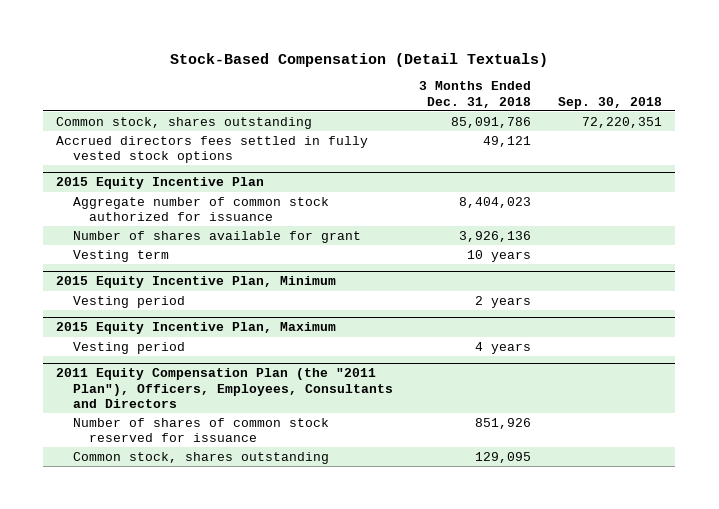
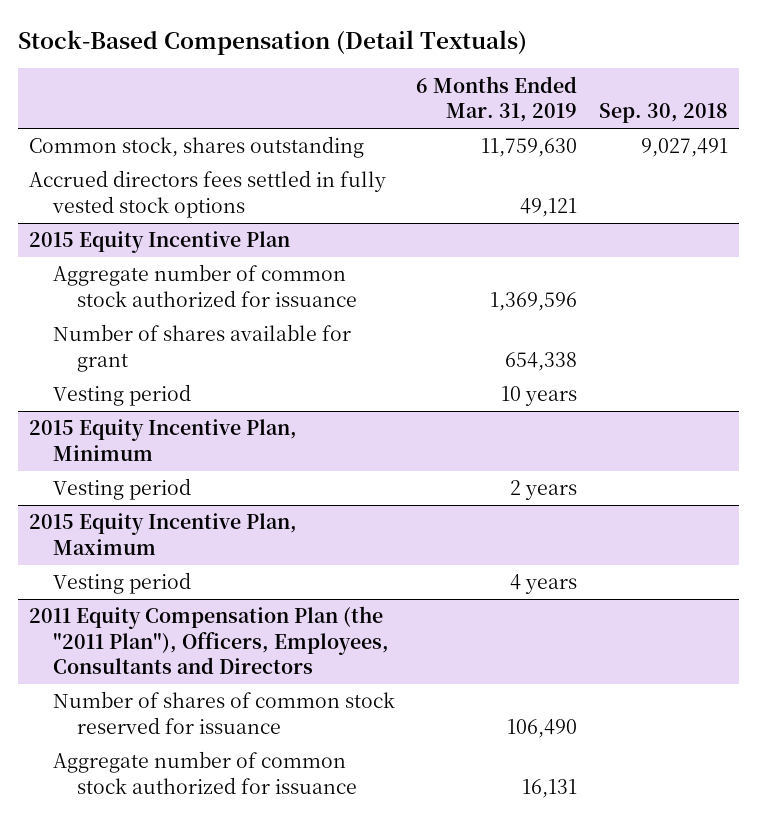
- | 3 Months Ended Dec. 31, 2018 | Sep. 30, 2018
+ | 6 Months Ended Mar. 31, 2019 | Sep. 30, 2018
- Common stock, shares outstanding | 85,091,786 | 72,220,351
+ Common stock, shares outstanding | 11,759,630 | 9,027,491
@ 2015 Equity Incentive Plan
- Vesting term | 10 years |
+ Vesting period | 10 years |
@ 2011 Equity Compensation Plan (the "2011 Plan"), Officers, Employees, Consultants and Directors
- Common stock, shares outstanding | 129,095 |
+ Aggregate number of common stock authorized for issuance | 16,131 |

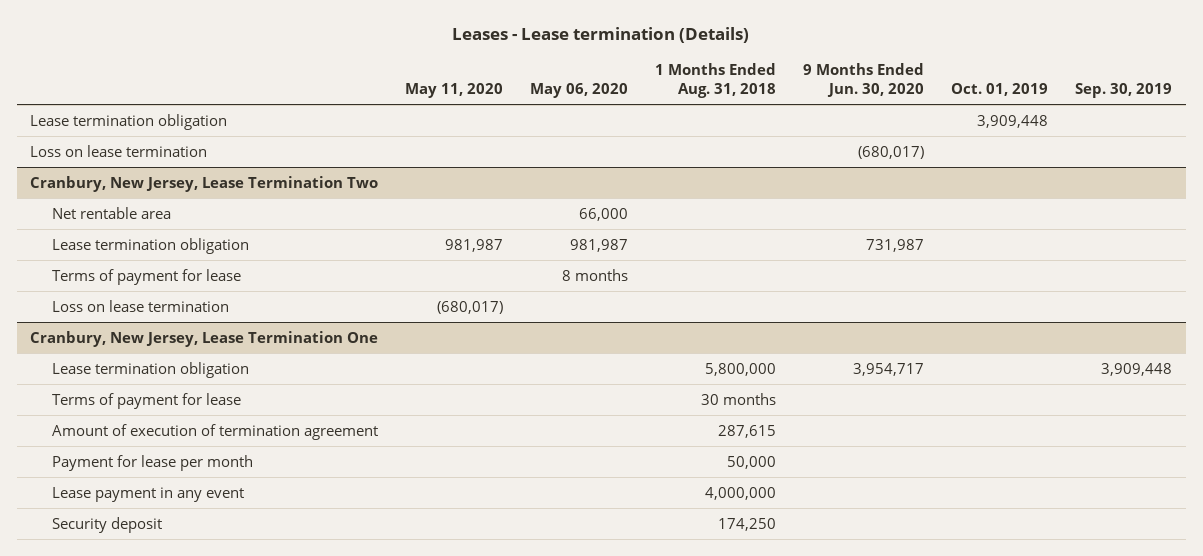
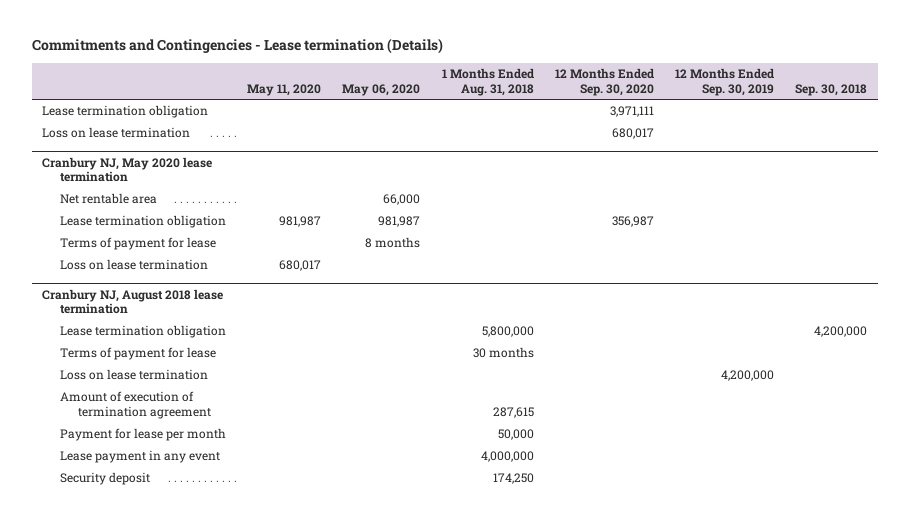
- Leases - Lease termination (Details)
+ Commitments and Contingencies - Lease termination (Details)
- | May 11, 2020 | May 06, 2020 | 1 Months Ended Aug. 31, 2018 | 9 Months Ended Jun. 30, 2020 | Oct. 01, 2019 | Sep. 30, 2019
+ | May 11, 2020 | May 06, 2020 | 1 Months Ended Aug. 31, 2018 | 12 Months Ended Sep. 30, 2020 | 12 Months Ended Sep. 30, 2019 | Sep. 30, 2018
- Cranbury, New Jersey, Lease Termination Two
+ Cranbury NJ, May 2020 lease termination
- Loss on lease termination | (680,017) | | | | |
- Cranbury, New Jersey, Lease Termination One
+ Loss on lease termination | 680,017 | | | | |
+ Cranbury NJ, August 2018 lease termination
+ Loss on lease termination | | | | | 4,200,000 |

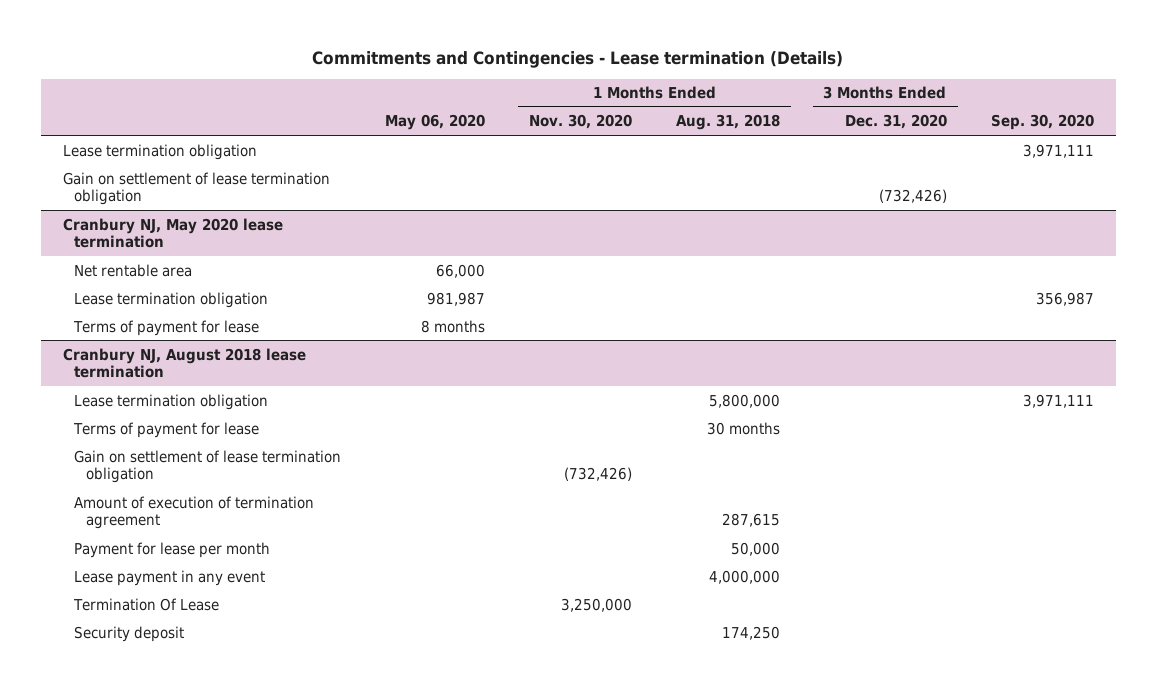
- | May 11, 2020 | May 06, 2020 | 1 Months Ended Aug. 31, 2018 | 12 Months Ended Sep. 30, 2020 | 12 Months Ended Sep. 30, 2019 | Sep. 30, 2018
+ | May 06, 2020 | 1 Months Ended Nov. 30, 2020 | 1 Months Ended Aug. 31, 2018 | 3 Months Ended Dec. 31, 2020 | Sep. 30, 2020
- Loss on lease termination | | | | 680,017 | |
+ Gain on settlement of lease termination obligation | | | | (732,426) |
@ Cranbury NJ, May 2020 lease termination
- Loss on lease termination | 680,017 | | | | |
@ Cranbury NJ, August 2018 lease termination
- Loss on lease termination | | | | | 4,200,000 |
+ Gain on settlement of lease termination obligation | | (732,426) | | |
+ Termination Of Lease | | 3,250,000 | | |

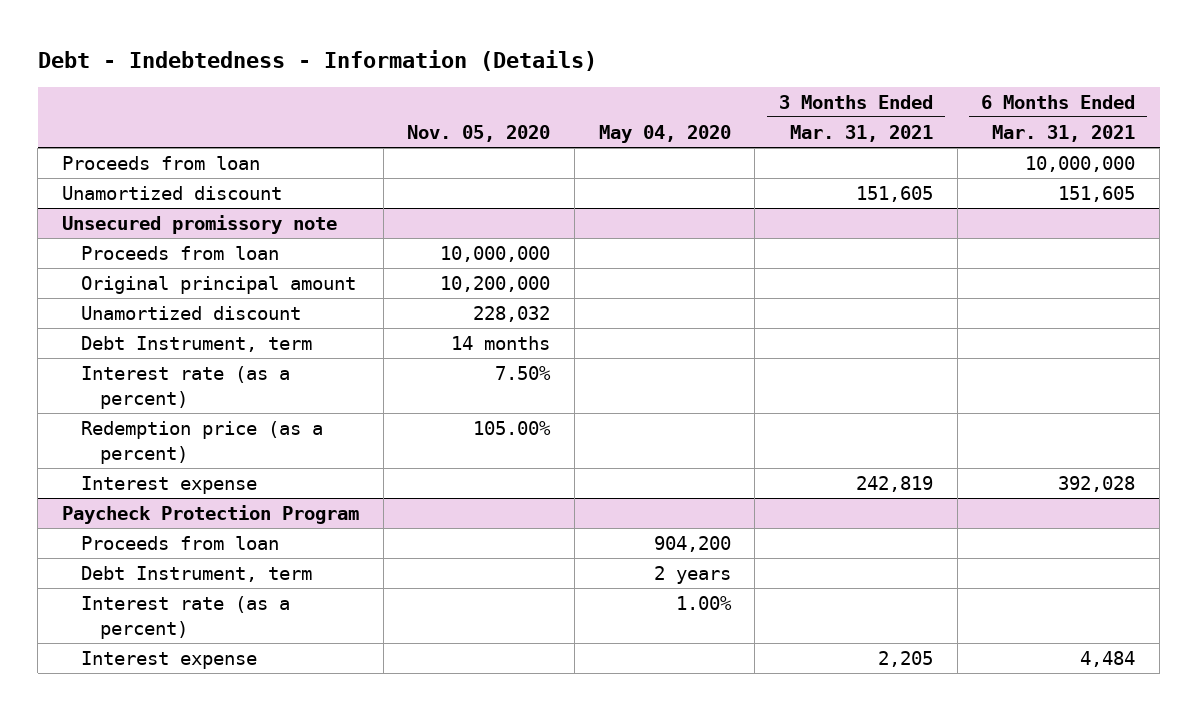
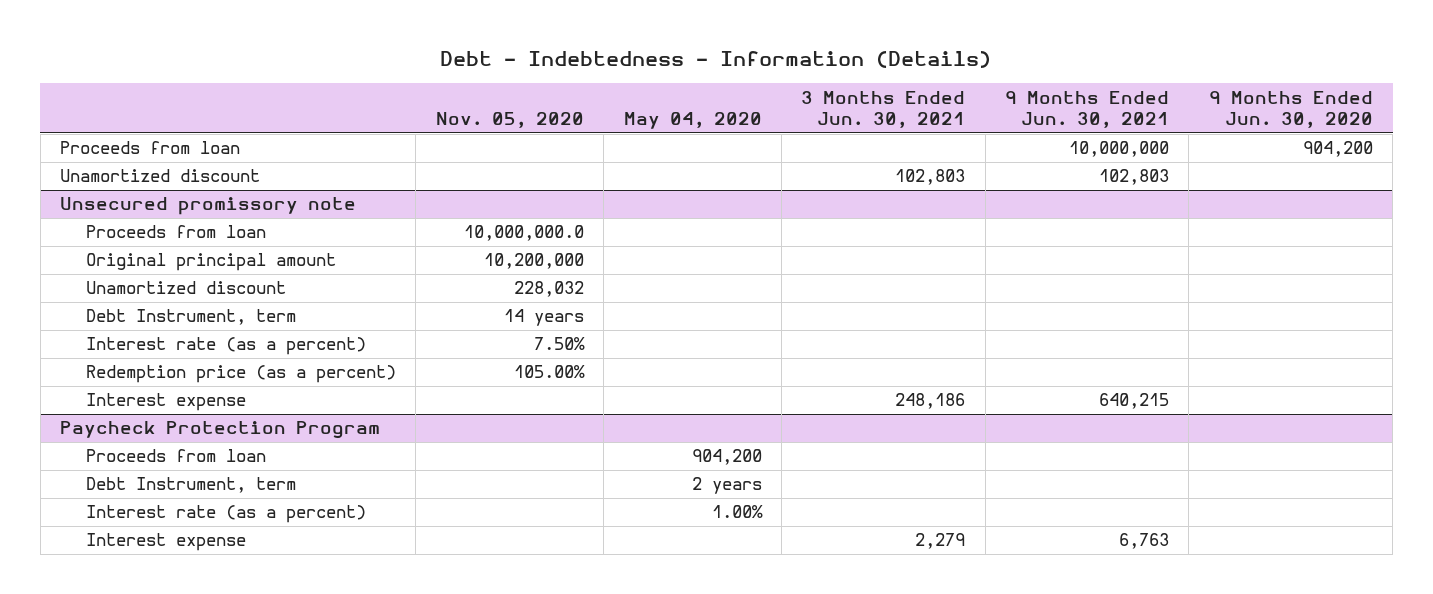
- | Nov. 05, 2020 | May 04, 2020 | 3 Months Ended Mar. 31, 2021 | 6 Months Ended Mar. 31, 2021
+ | Nov. 05, 2020 | May 04, 2020 | 3 Months Ended Jun. 30, 2021 | 9 Months Ended Jun. 30, 2021 | 9 Months Ended Jun. 30, 2020
@ Unsecured promissory note
- Proceeds from loan | 10,000,000 | | |
+ Proceeds from loan | 10,000,000.0 | | | |
- Debt Instrument, term | 14 months | | |
+ Debt Instrument, term | 14 years | | | |

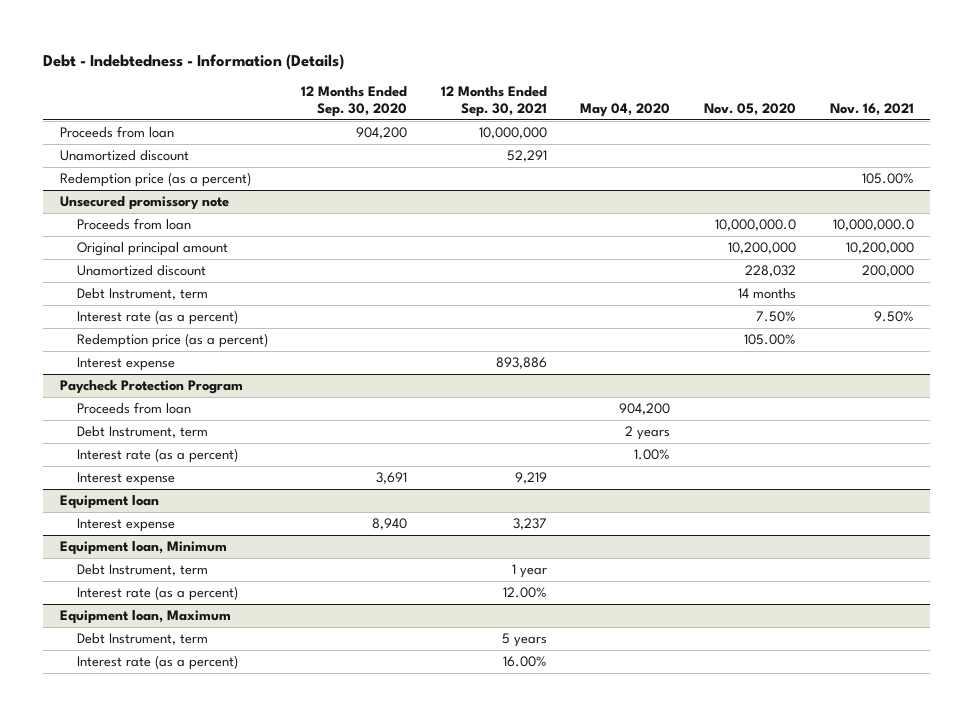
- | Nov. 05, 2020 | May 04, 2020 | 3 Months Ended Jun. 30, 2021 | 9 Months Ended Jun. 30, 2021 | 9 Months Ended Jun. 30, 2020
+ | 12 Months Ended Sep. 30, 2020 | 12 Months Ended Sep. 30, 2021 | May 04, 2020 | Nov. 05, 2020 | Nov. 16, 2021
+ Redemption price (as a percent) | | | | | 105.00%
@ Unsecured promissory note
- Debt Instrument, term | 14 years | | | |
+ Debt Instrument, term | | | | 14 months |
+ Equipment loan
+ Interest expense | 8,940 | 3,237 | | |
+ Equipment loan, Minimum
+ Debt Instrument, term | | 1 year | | |
+ Interest rate (as a percent) | | 12.00% | | |
+ Equipment loan, Maximum
+ Debt Instrument, term | | 5 years | | |
+ Interest rate (as a percent) | | 16.00% | | |

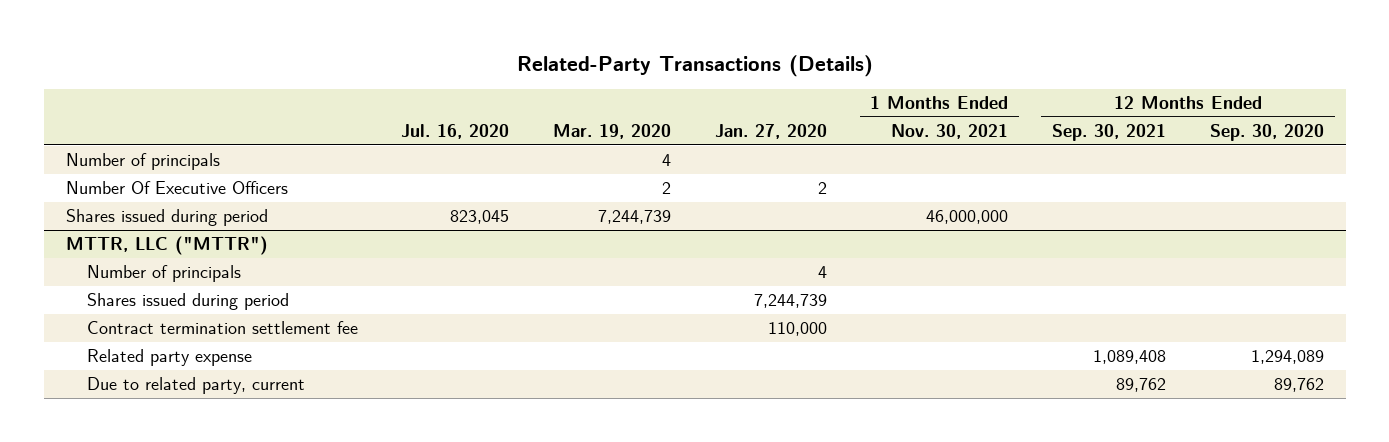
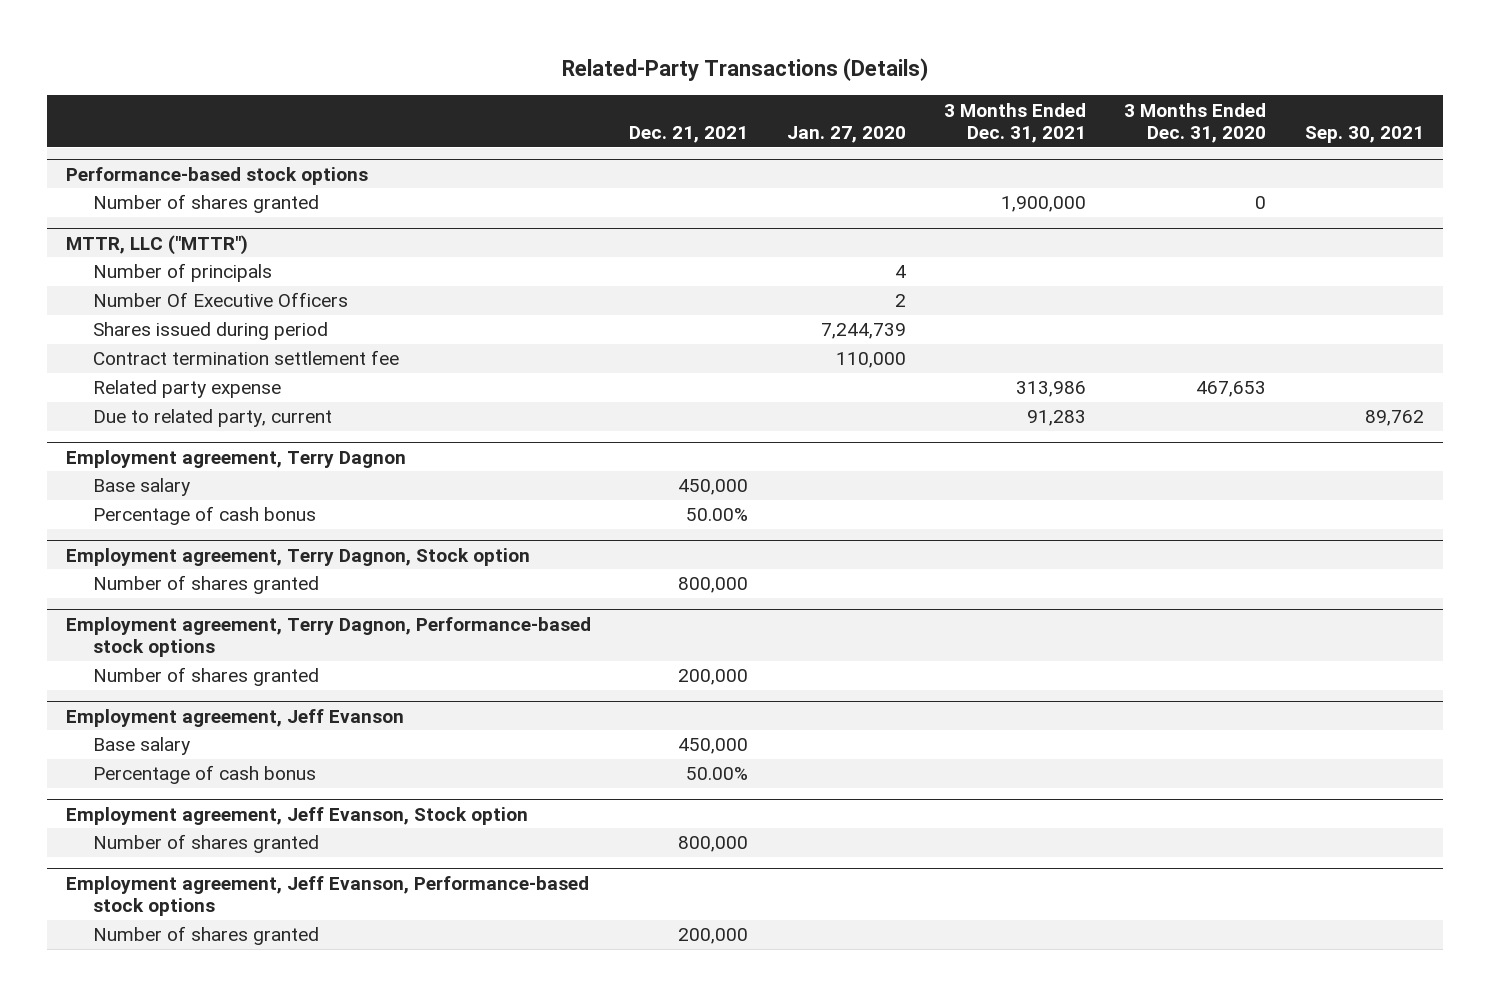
- | Jul. 16, 2020 | Mar. 19, 2020 | Jan. 27, 2020 | 1 Months Ended Nov. 30, 2021 | 12 Months Ended Sep. 30, 2021 | 12 Months Ended Sep. 30, 2020
+ | Dec. 21, 2021 | Jan. 27, 2020 | 3 Months Ended Dec. 31, 2021 | 3 Months Ended Dec. 31, 2020 | Sep. 30, 2021
- Number of principals | | 4 | | | |
- Number Of Executive Officers | | 2 | 2 | | |
- Shares issued during period | 823,045 | 7,244,739 | | 46,000,000 | |
+ Performance-based stock options
+ Number of shares granted | | | 1,900,000 | 0 |
@ MTTR, LLC ("MTTR")
+ Number Of Executive Officers | | 2 | | |
+ Employment agreement, Terry Dagnon
+ Base salary | 450,000 | | | |
+ Percentage of cash bonus | 50.00% | | | |
+ Employment agreement, Terry Dagnon, Stock option
+ Number of shares granted | 800,000 | | | |
+ Employment agreement, Terry Dagnon, Performance-based stock options
+ Number of shares granted | 200,000 | | | |
+ Employment agreement, Jeff Evanson
+ Base salary | 450,000 | | | |
+ Percentage of cash bonus | 50.00% | | | |
+ Employment agreement, Jeff Evanson, Stock option
+ Number of shares granted | 800,000 | | | |
+ Employment agreement, Jeff Evanson, Performance-based stock options
+ Number of shares granted | 200,000 | | | |

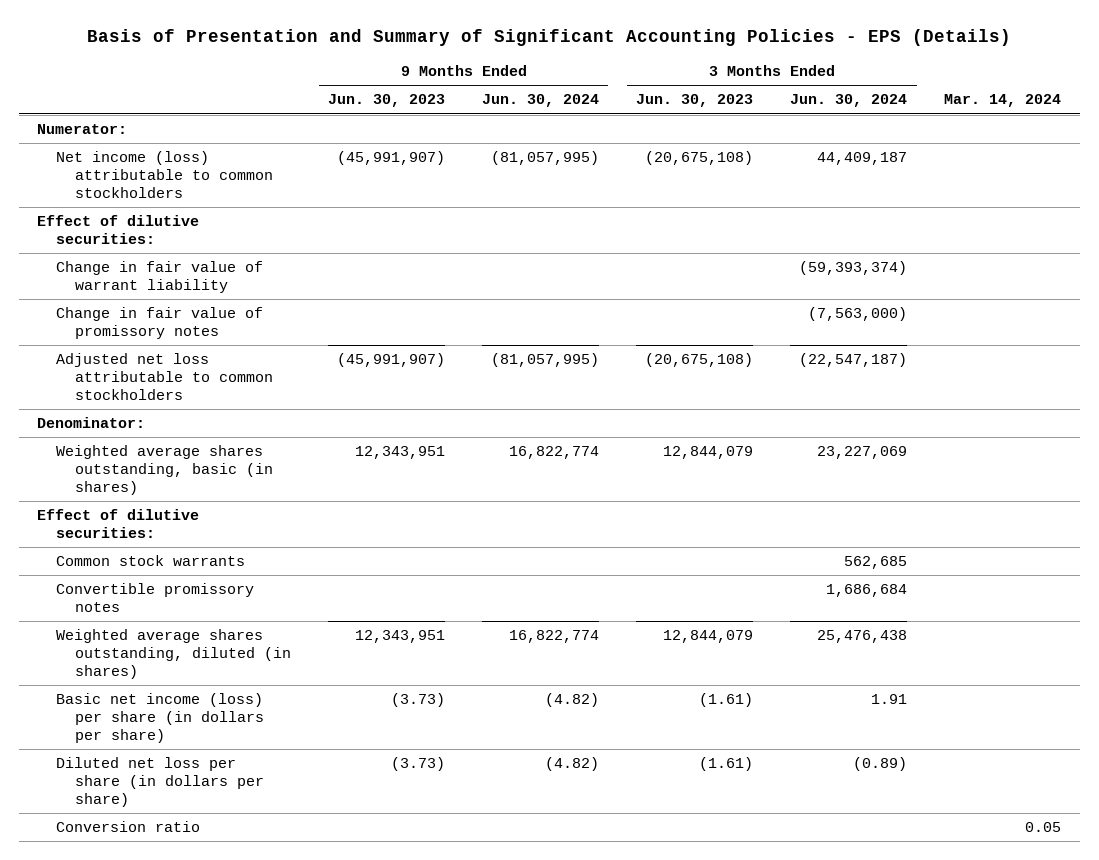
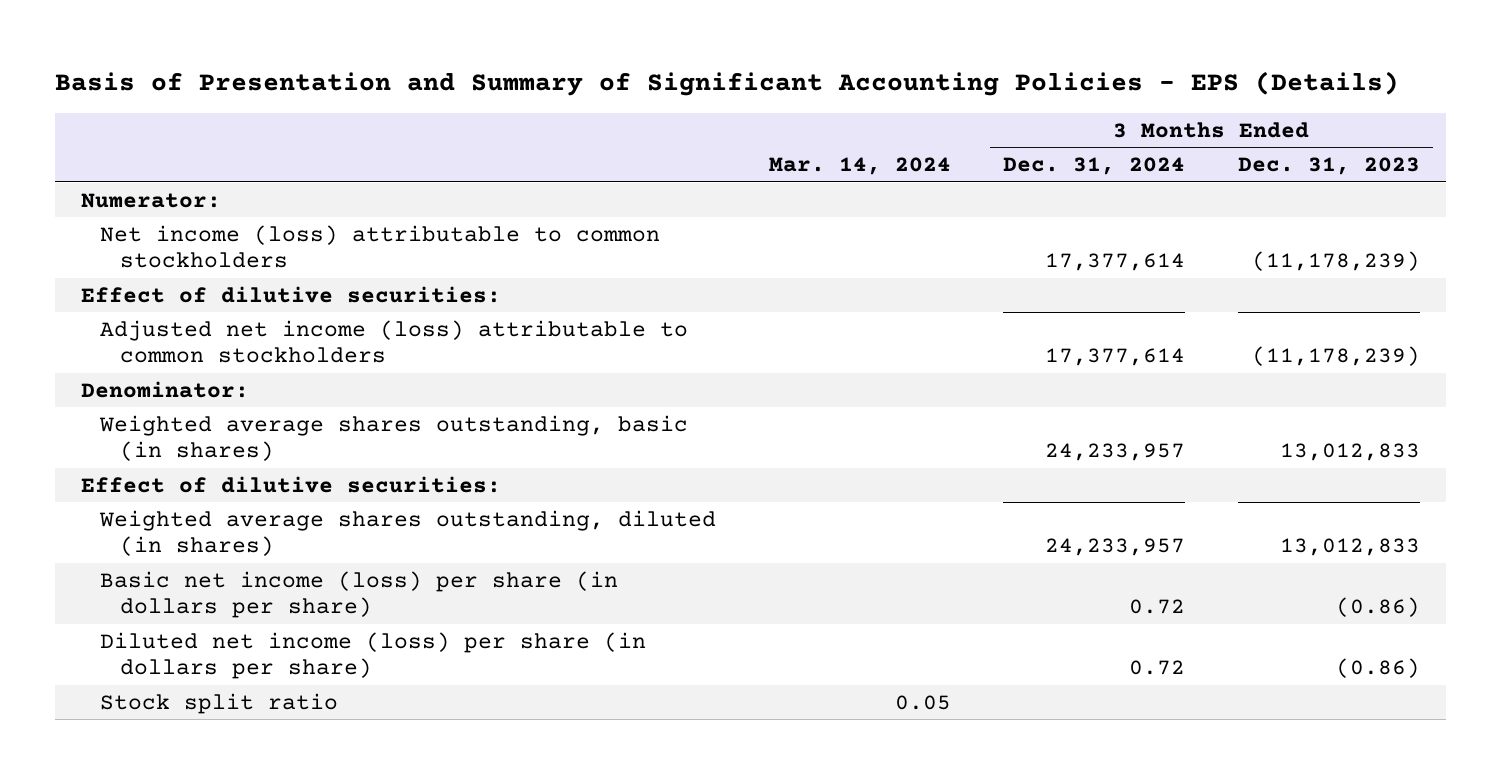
- | 9 Months Ended Jun. 30, 2023 | 9 Months Ended Jun. 30, 2024 | 3 Months Ended Jun. 30, 2023 | 3 Months Ended Jun. 30, 2024 | Mar. 14, 2024
+ | Mar. 14, 2024 | 3 Months Ended Dec. 31, 2024 | 3 Months Ended Dec. 31, 2023
- Change in fair value of warrant liability | | | | (59,393,374) |
- Change in fair value of promissory notes | | | | (7,563,000) |
- Adjusted net loss attributable to common stockholders | (45,991,907) | (81,057,995) | (20,675,108) | (22,547,187) |
+ Adjusted net income (loss) attributable to common stockholders | | 17,377,614 | (11,178,239)
- Common stock warrants | | | | 562,685 |
- Convertible promissory notes | | | | 1,686,684 |
- Diluted net loss per share (in dollars per share) | (3.73) | (4.82) | (1.61) | (0.89) |
- Conversion ratio | | | | | 0.05
+ Diluted net income (loss) per share (in dollars per share) | | 0.72 | (0.86)
+ Stock split ratio | 0.05 | |

